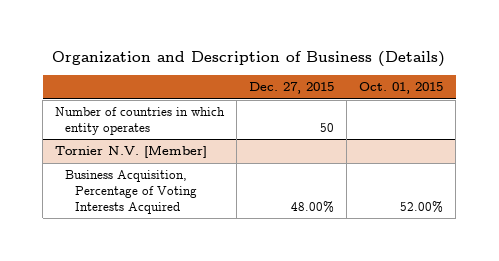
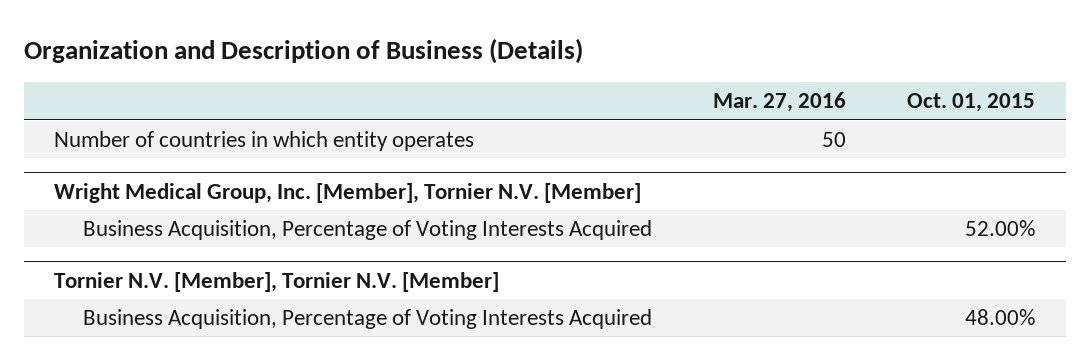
- | Dec. 27, 2015 | Oct. 01, 2015
+ | Mar. 27, 2016 | Oct. 01, 2015
- Tornier N.V. [Member]
- Business Acquisition, Percentage of Voting Interests Acquired | 48.00% | 52.00%
+ Wright Medical Group, Inc. [Member], Tornier N.V. [Member]
+ Business Acquisition, Percentage of Voting Interests Acquired | | 52.00%
+ Tornier N.V. [Member], Tornier N.V. [Member]
+ Business Acquisition, Percentage of Voting Interests Acquired | | 48.00%

